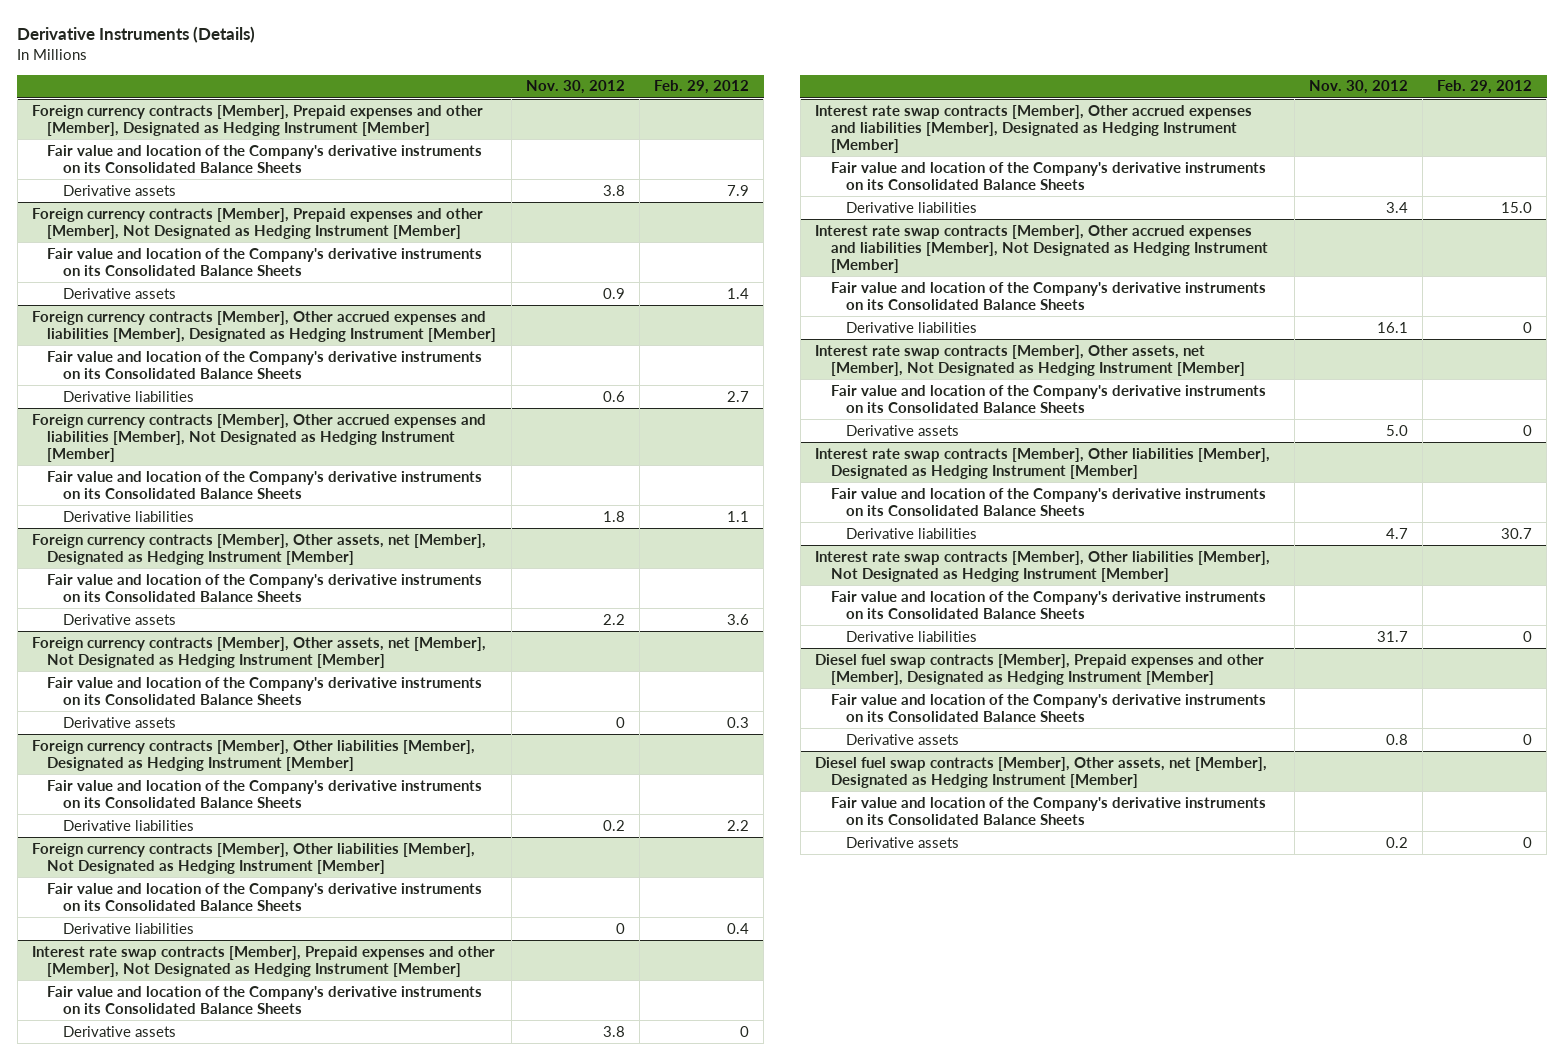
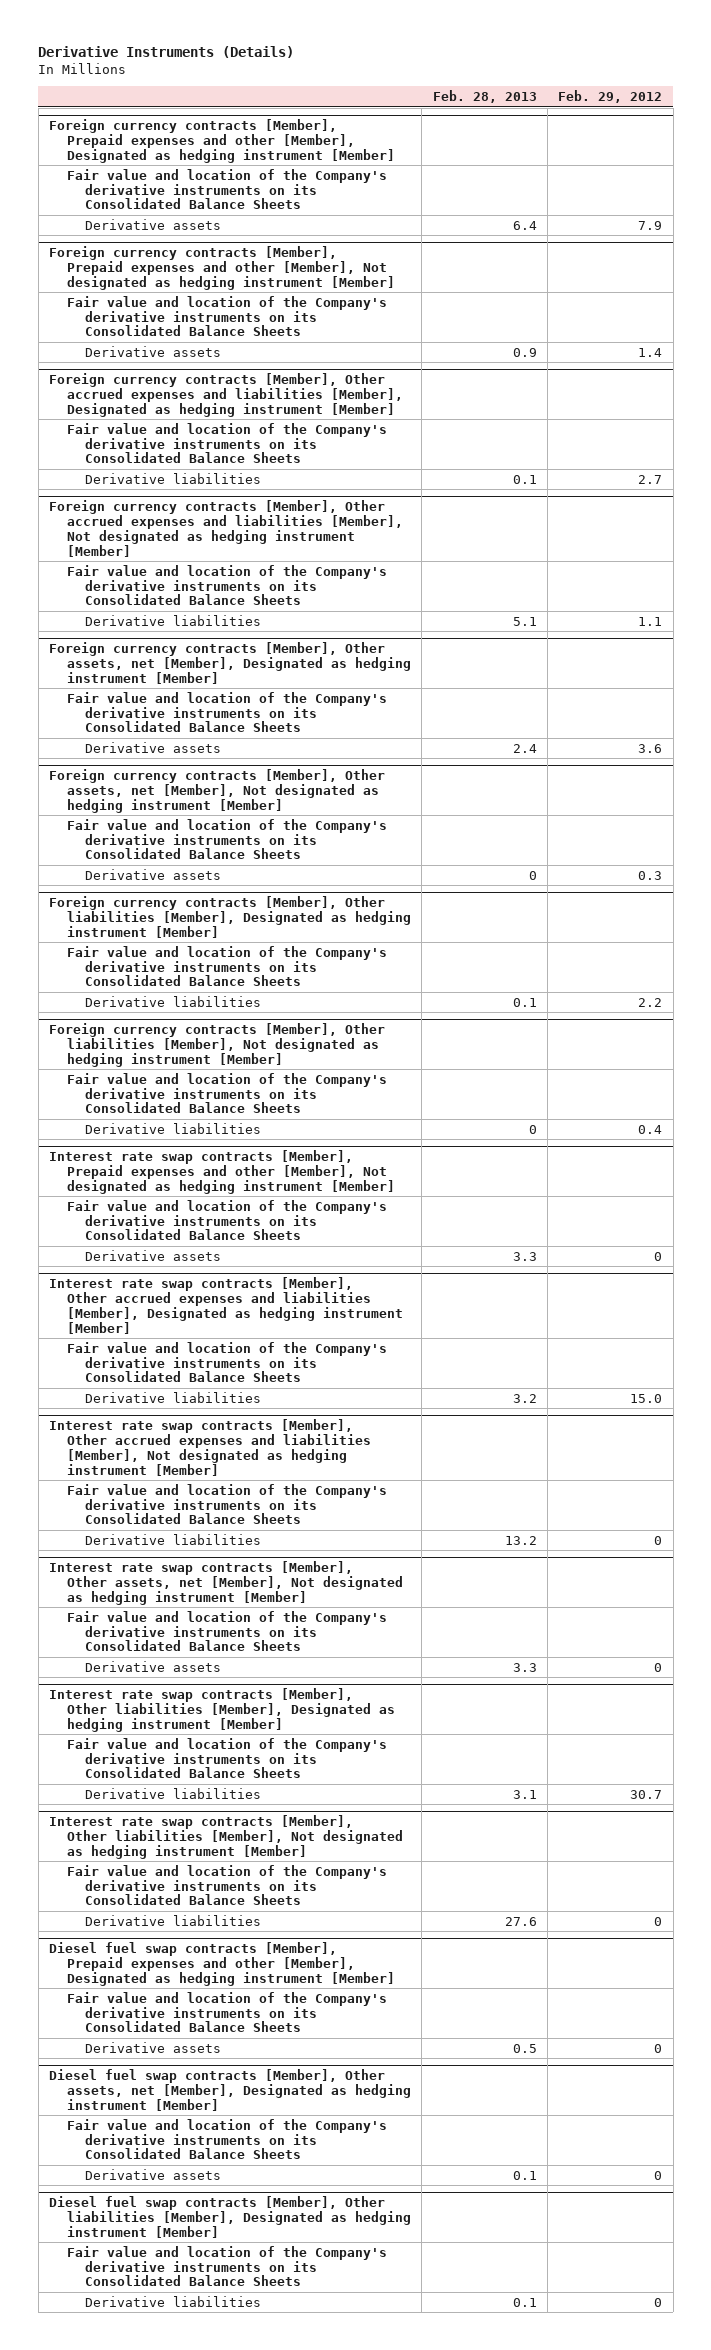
- | Nov. 30, 2012 | Feb. 29, 2012
+ | Feb. 28, 2013 | Feb. 29, 2012
- Foreign currency contracts [Member], Prepaid expenses and other [Member], Designated as Hedging Instrument [Member]
+ Foreign currency contracts [Member], Prepaid expenses and other [Member], Designated as hedging instrument [Member]
- Foreign currency contracts [Member], Prepaid expenses and other [Member], Not Designated as Hedging Instrument [Member]
+ Foreign currency contracts [Member], Prepaid expenses and other [Member], Not designated as hedging instrument [Member]
- Foreign currency contracts [Member], Other accrued expenses and liabilities [Member], Designated as Hedging Instrument [Member]
+ Foreign currency contracts [Member], Other accrued expenses and liabilities [Member], Designated as hedging instrument [Member]
- Foreign currency contracts [Member], Other accrued expenses and liabilities [Member], Not Designated as Hedging Instrument [Member]
+ Foreign currency contracts [Member], Other accrued expenses and liabilities [Member], Not designated as hedging instrument [Member]
- Foreign currency contracts [Member], Other assets, net [Member], Designated as Hedging Instrument [Member]
+ Foreign currency contracts [Member], Other assets, net [Member], Designated as hedging instrument [Member]
- Foreign currency contracts [Member], Other assets, net [Member], Not Designated as Hedging Instrument [Member]
+ Foreign currency contracts [Member], Other assets, net [Member], Not designated as hedging instrument [Member]
- Foreign currency contracts [Member], Other liabilities [Member], Designated as Hedging Instrument [Member]
+ Foreign currency contracts [Member], Other liabilities [Member], Designated as hedging instrument [Member]
- Foreign currency contracts [Member], Other liabilities [Member], Not Designated as Hedging Instrument [Member]
+ Foreign currency contracts [Member], Other liabilities [Member], Not designated as hedging instrument [Member]
- Interest rate swap contracts [Member], Prepaid expenses and other [Member], Not Designated as Hedging Instrument [Member]
+ Interest rate swap contracts [Member], Prepaid expenses and other [Member], Not designated as hedging instrument [Member]
- Interest rate swap contracts [Member], Other accrued expenses and liabilities [Member], Designated as Hedging Instrument [Member]
+ Interest rate swap contracts [Member], Other accrued expenses and liabilities [Member], Designated as hedging instrument [Member]
- Interest rate swap contracts [Member], Other accrued expenses and liabilities [Member], Not Designated as Hedging Instrument [Member]
+ Interest rate swap contracts [Member], Other accrued expenses and liabilities [Member], Not designated as hedging instrument [Member]
- Interest rate swap contracts [Member], Other assets, net [Member], Not Designated as Hedging Instrument [Member]
+ Interest rate swap contracts [Member], Other assets, net [Member], Not designated as hedging instrument [Member]
- Interest rate swap contracts [Member], Other liabilities [Member], Designated as Hedging Instrument [Member]
+ Interest rate swap contracts [Member], Other liabilities [Member], Designated as hedging instrument [Member]
- Interest rate swap contracts [Member], Other liabilities [Member], Not Designated as Hedging Instrument [Member]
+ Interest rate swap contracts [Member], Other liabilities [Member], Not designated as hedging instrument [Member]
- Diesel fuel swap contracts [Member], Prepaid expenses and other [Member], Designated as Hedging Instrument [Member]
+ Diesel fuel swap contracts [Member], Prepaid expenses and other [Member], Designated as hedging instrument [Member]
- Diesel fuel swap contracts [Member], Other assets, net [Member], Designated as Hedging Instrument [Member]
+ Diesel fuel swap contracts [Member], Other assets, net [Member], Designated as hedging instrument [Member]
+ Diesel fuel swap contracts [Member], Other liabilities [Member], Designated as hedging instrument [Member]
+ Fair value and location of the Company's derivative instruments on its Consolidated Balance Sheets
+ Derivative liabilities | 0.1 | 0

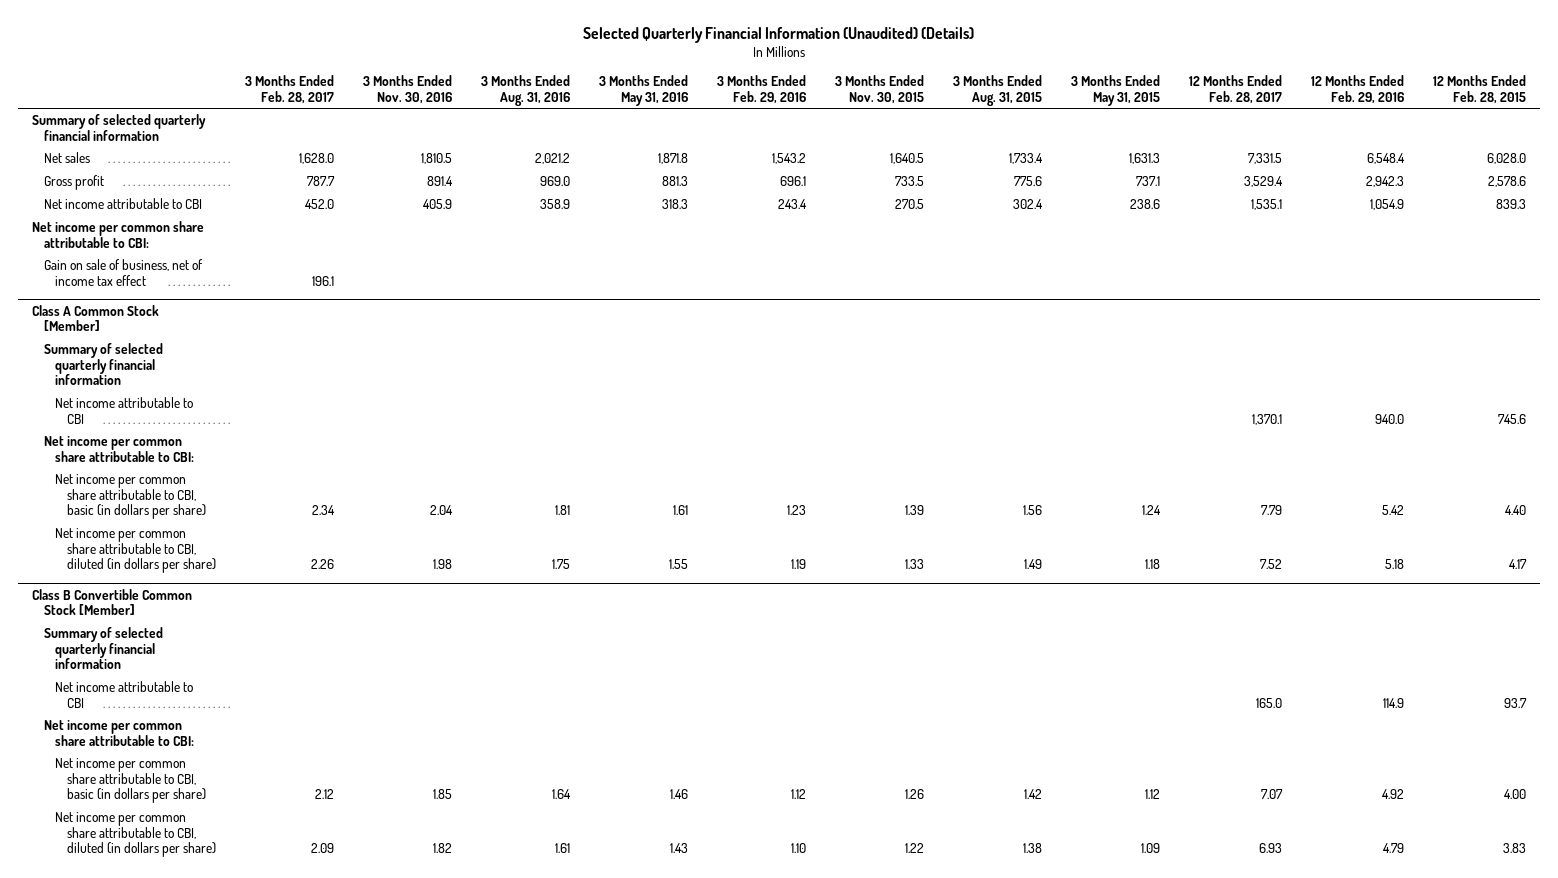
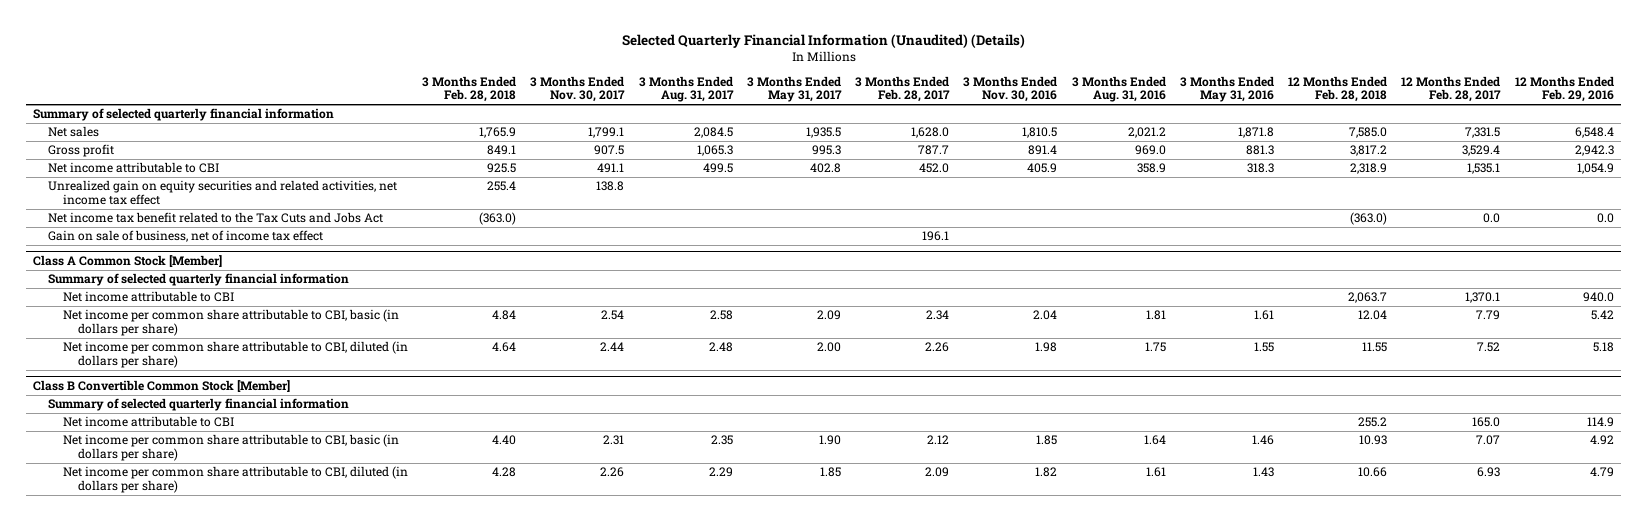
- | 3 Months Ended Feb. 28, 2017 | 3 Months Ended Nov. 30, 2016 | 3 Months Ended Aug. 31, 2016 | 3 Months Ended May 31, 2016 | 3 Months Ended Feb. 29, 2016 | 3 Months Ended Nov. 30, 2015 | 3 Months Ended Aug. 31, 2015 | 3 Months Ended May 31, 2015 | 12 Months Ended Feb. 28, 2017 | 12 Months Ended Feb. 29, 2016 | 12 Months Ended Feb. 28, 2015
+ | 3 Months Ended Feb. 28, 2018 | 3 Months Ended Nov. 30, 2017 | 3 Months Ended Aug. 31, 2017 | 3 Months Ended May 31, 2017 | 3 Months Ended Feb. 28, 2017 | 3 Months Ended Nov. 30, 2016 | 3 Months Ended Aug. 31, 2016 | 3 Months Ended May 31, 2016 | 12 Months Ended Feb. 28, 2018 | 12 Months Ended Feb. 28, 2017 | 12 Months Ended Feb. 29, 2016
- Net income per common share attributable to CBI:
+ Unrealized gain on equity securities and related activities, net income tax effect | 255.4 | 138.8 | | | | | | | | |
+ Net income tax benefit related to the Tax Cuts and Jobs Act | (363.0) | | | | | | | | (363.0) | 0.0 | 0.0
@ Class A Common Stock [Member]
- Net income per common share attributable to CBI:
@ Class B Convertible Common Stock [Member]
- Net income per common share attributable to CBI:

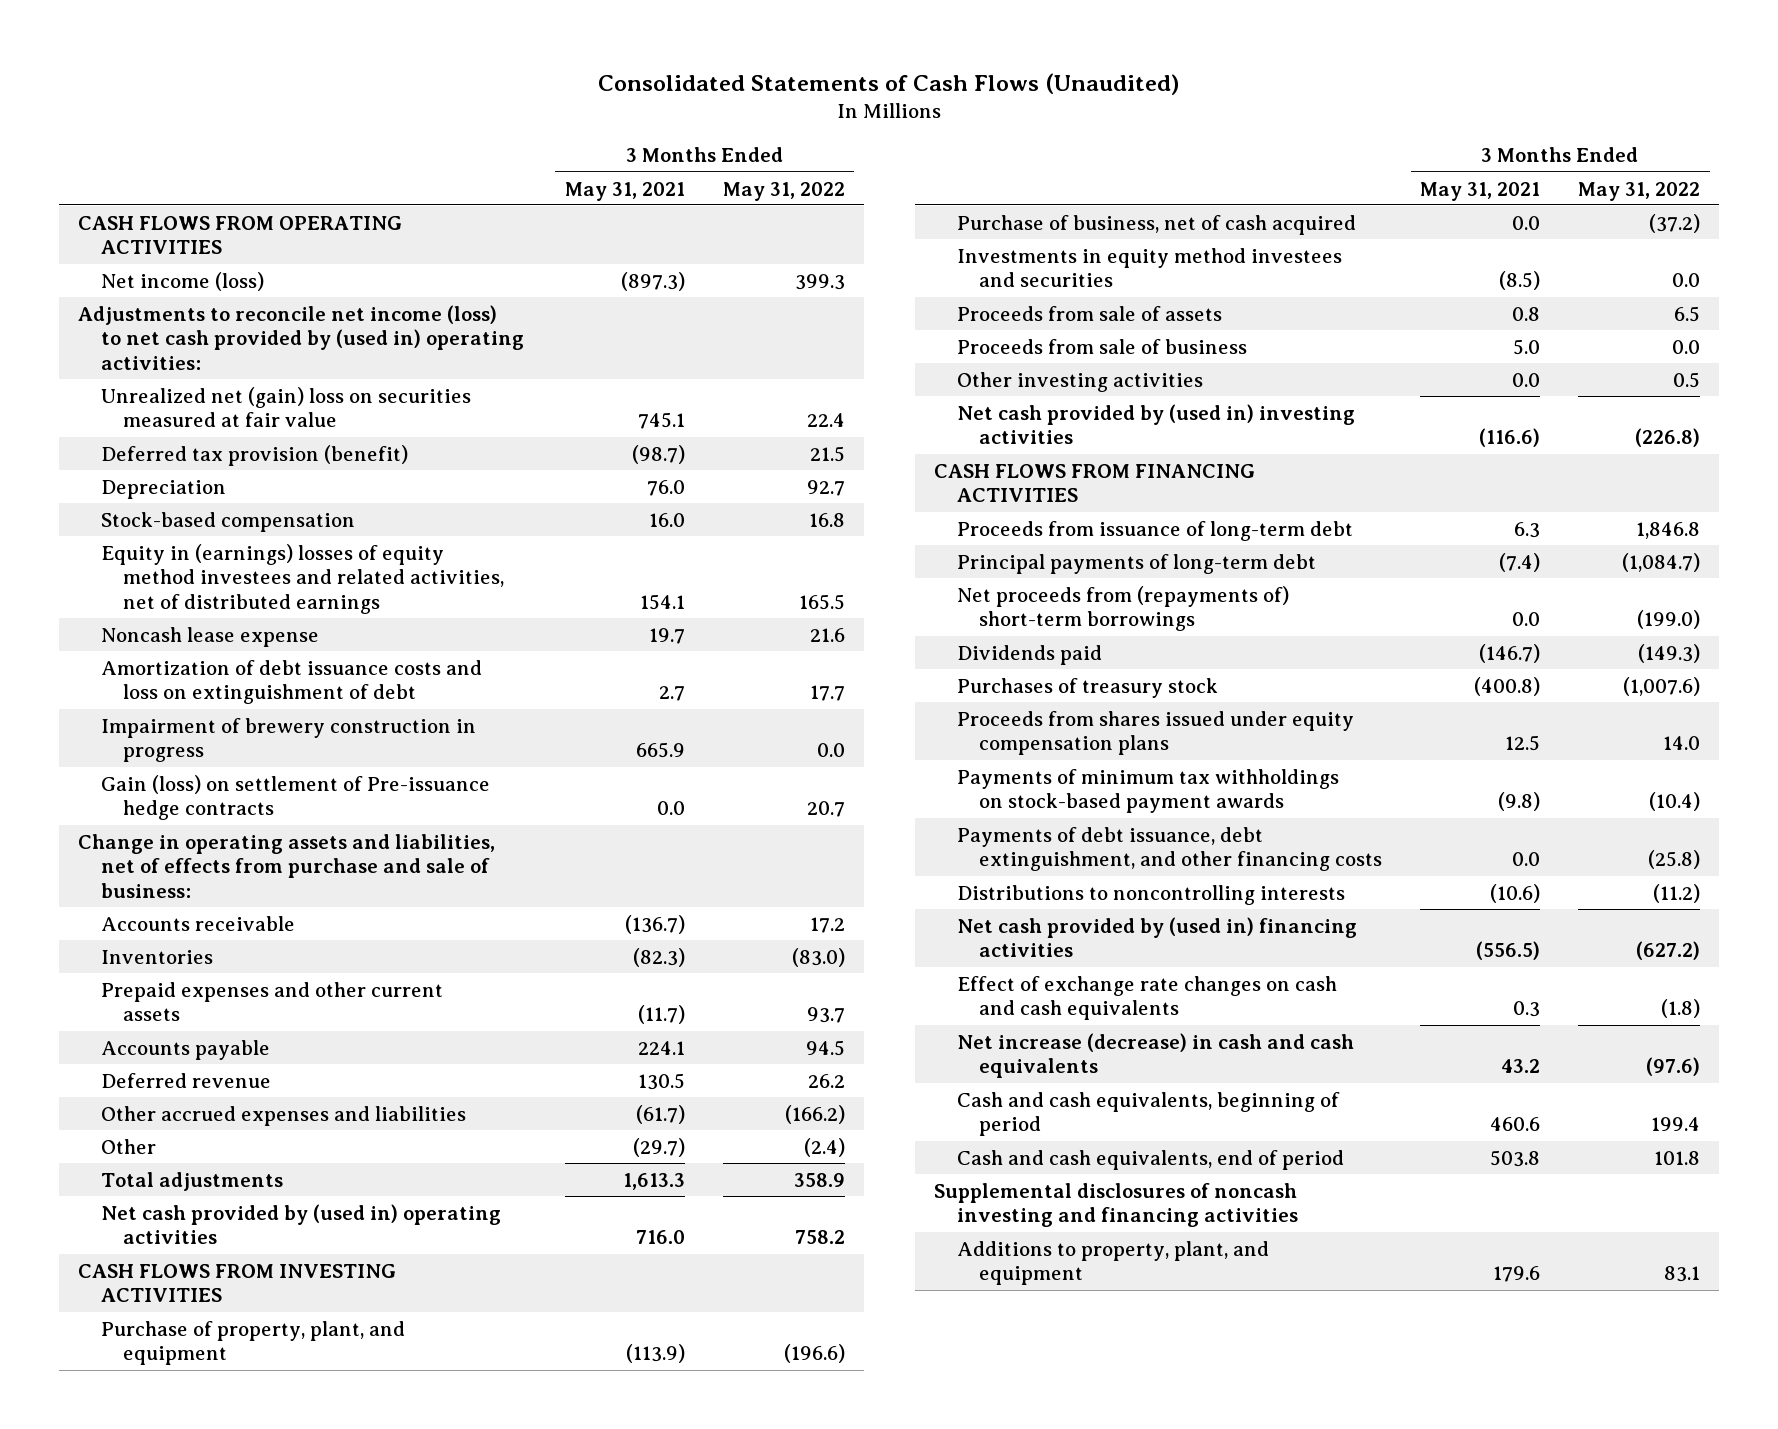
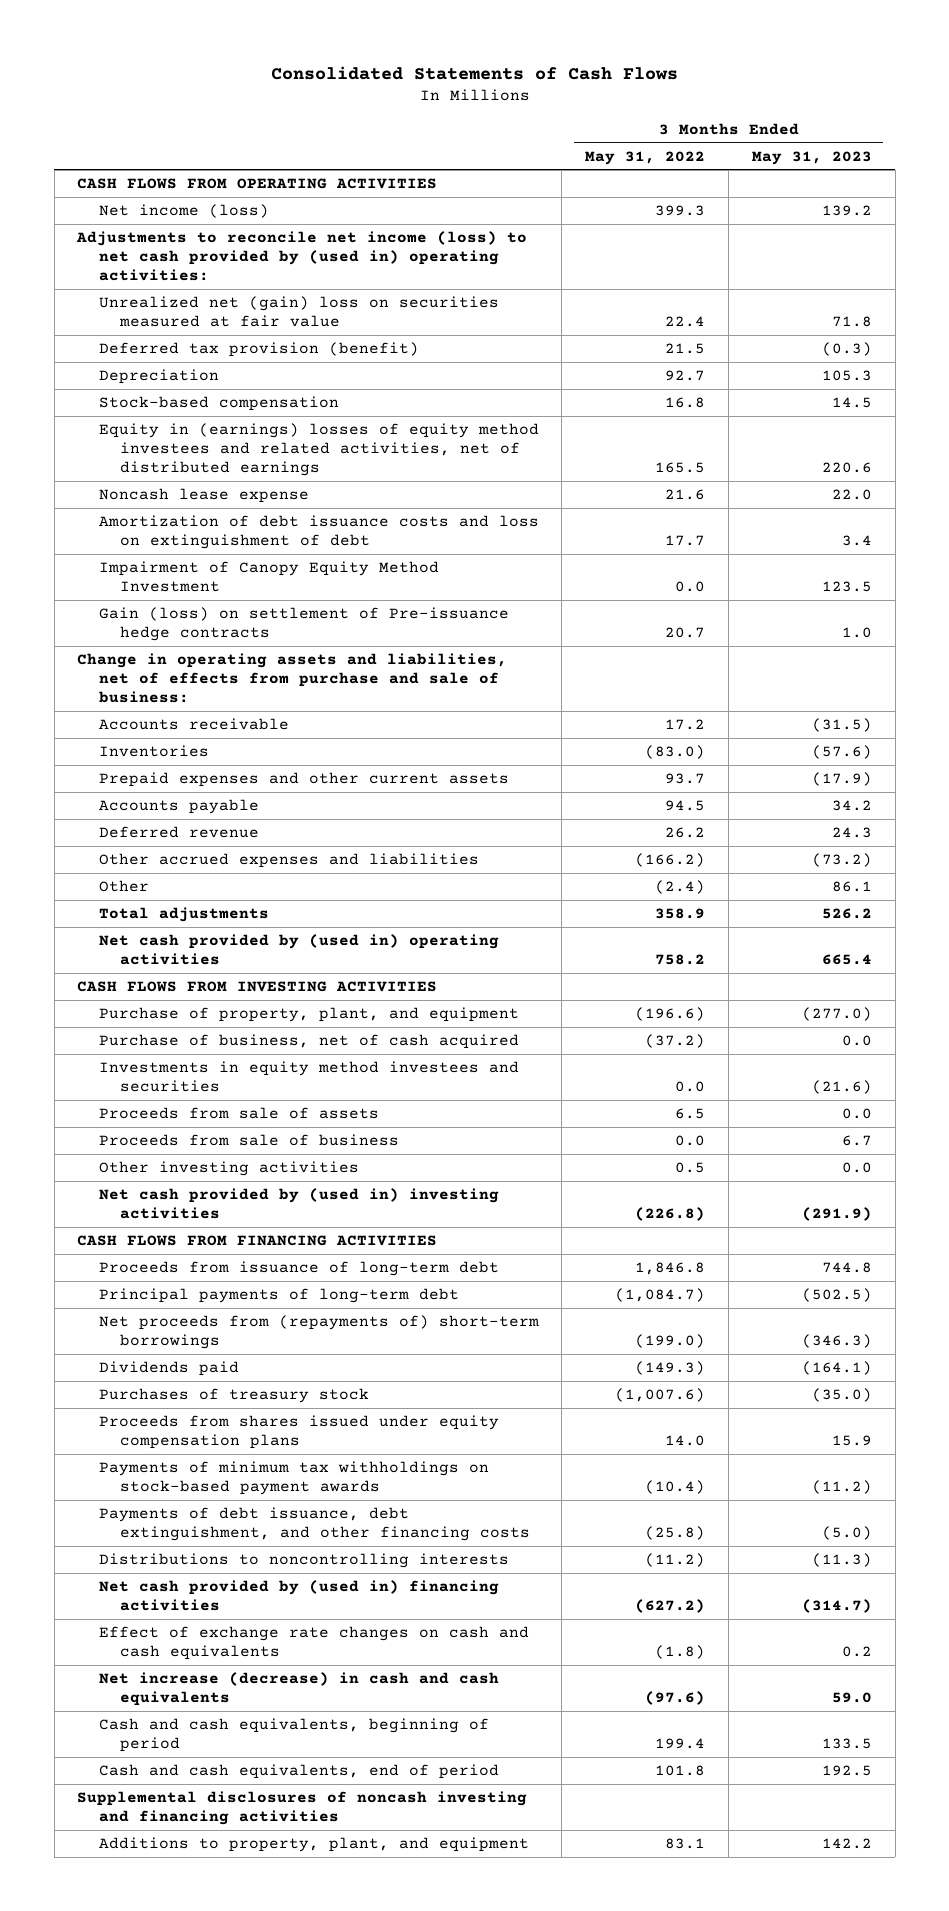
- Consolidated Statements of Cash Flows (Unaudited)
+ Consolidated Statements of Cash Flows
- | 3 Months Ended May 31, 2021 | 3 Months Ended May 31, 2022
+ | 3 Months Ended May 31, 2022 | 3 Months Ended May 31, 2023
- Impairment of brewery construction in progress | 665.9 | 0.0
+ Impairment of Canopy Equity Method Investment | 0.0 | 123.5

